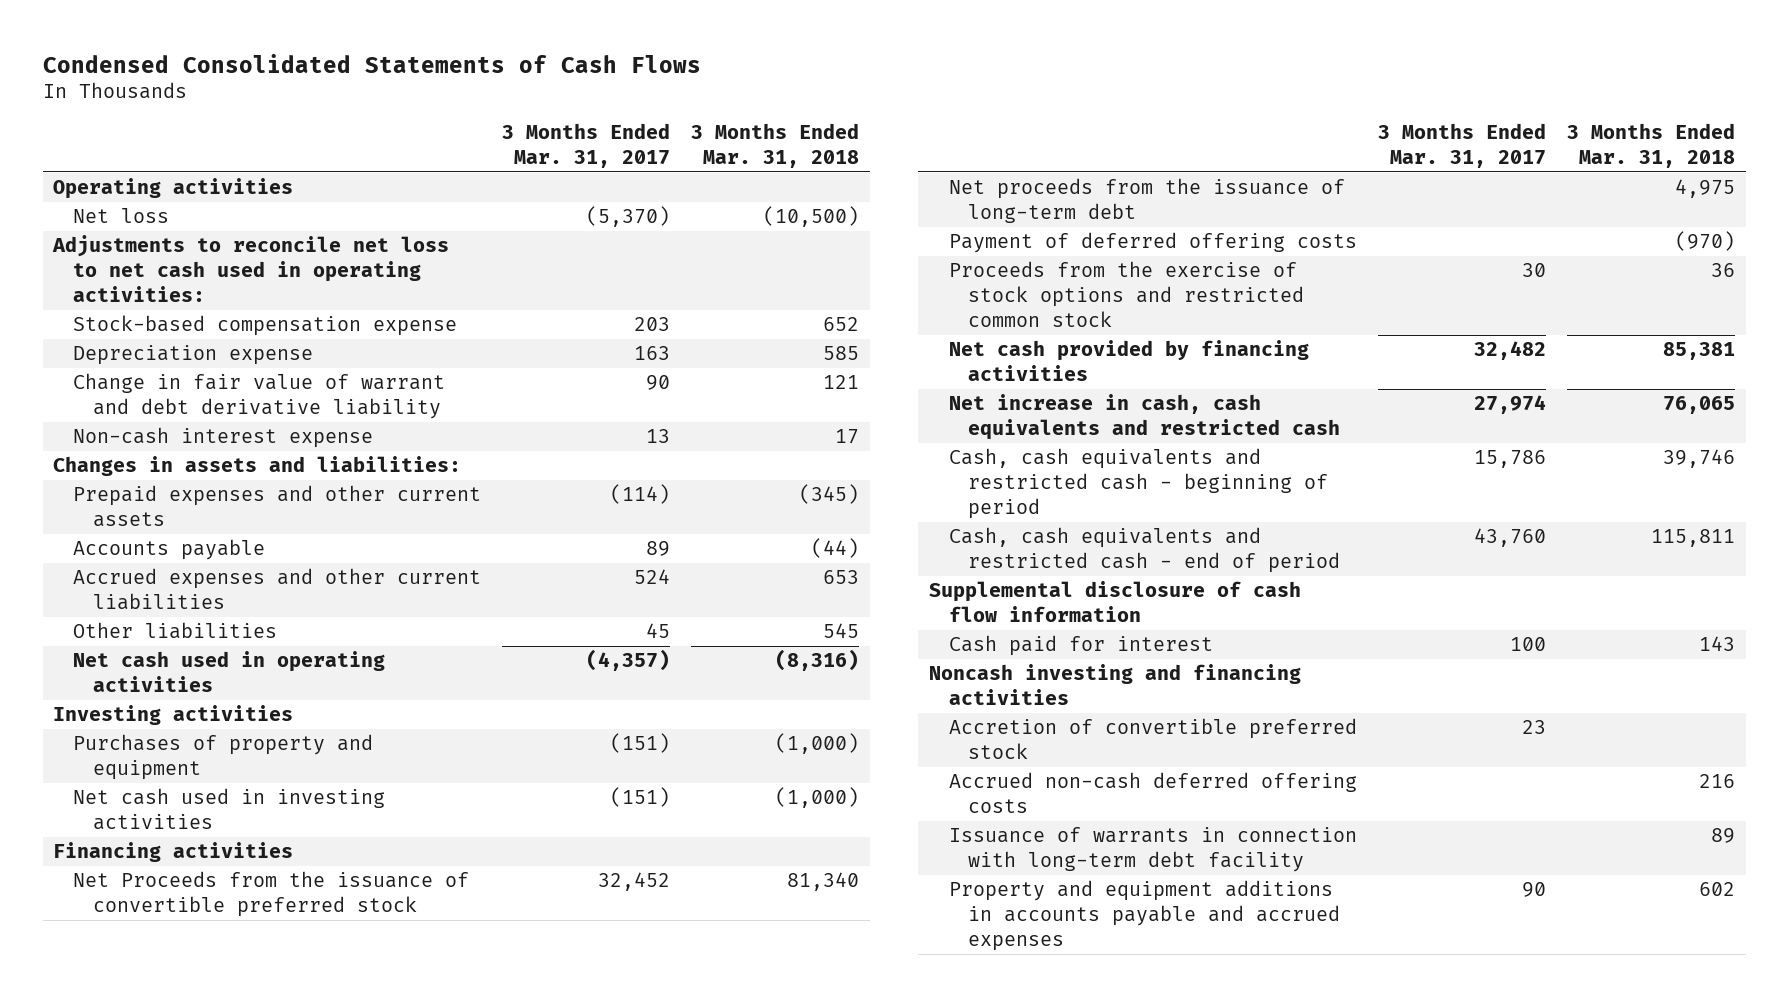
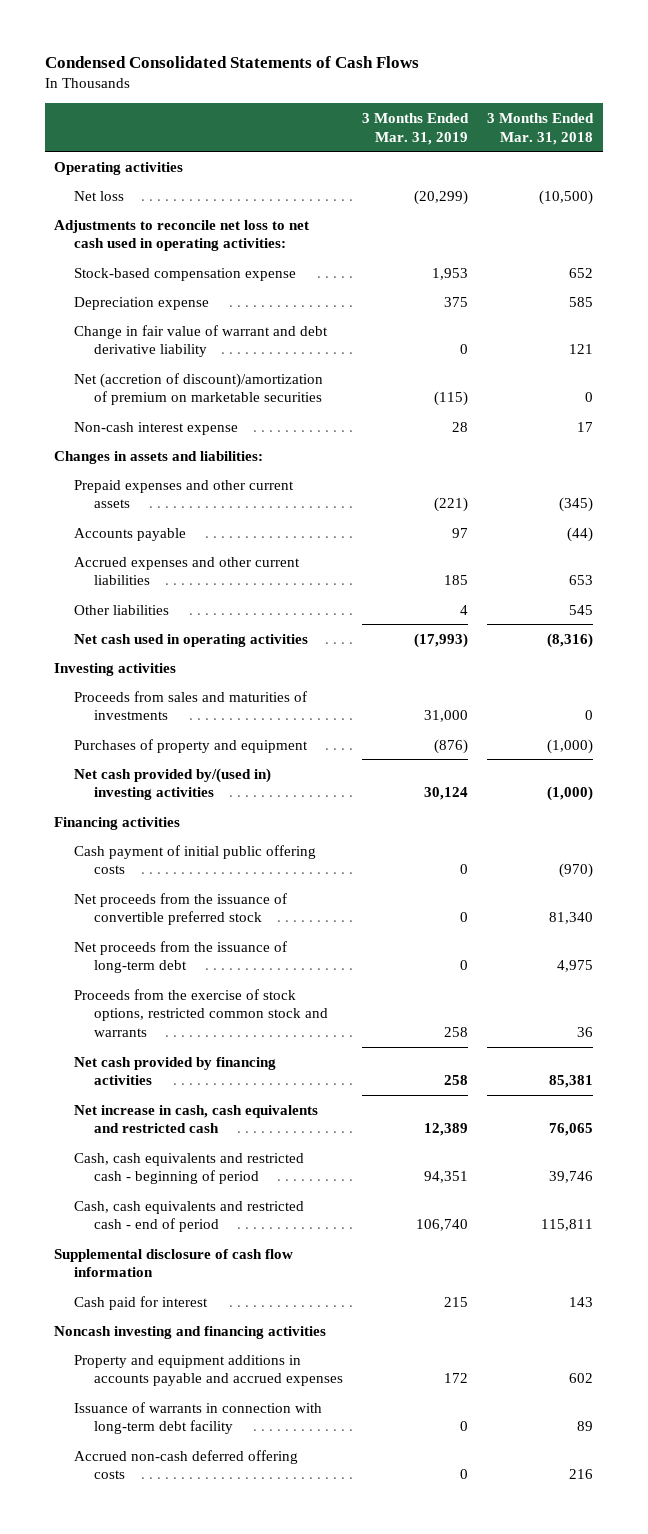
- | 3 Months Ended Mar. 31, 2017 | 3 Months Ended Mar. 31, 2018
+ | 3 Months Ended Mar. 31, 2019 | 3 Months Ended Mar. 31, 2018
+ Net (accretion of discount)/amortization of premium on marketable securities | (115) | 0
+ Proceeds from sales and maturities of investments | 31,000 | 0
- Net cash used in investing activities | (151) | (1,000)
+ Net cash provided by/(used in) investing activities | 30,124 | (1,000)
- Net Proceeds from the issuance of convertible preferred stock | 32,452 | 81,340
+ Cash payment of initial public offering costs | 0 | (970)
+ Net proceeds from the issuance of convertible preferred stock | 0 | 81,340
- Payment of deferred offering costs | | (970)
- Proceeds from the exercise of stock options and restricted common stock | 30 | 36
+ Proceeds from the exercise of stock options, restricted common stock and warrants | 258 | 36
- Accretion of convertible preferred stock | 23 |
moved down: Issuance of warrants in connection with long-term debt facility | 0 | 89
moved down: Accrued non-cash deferred offering costs | 0 | 216

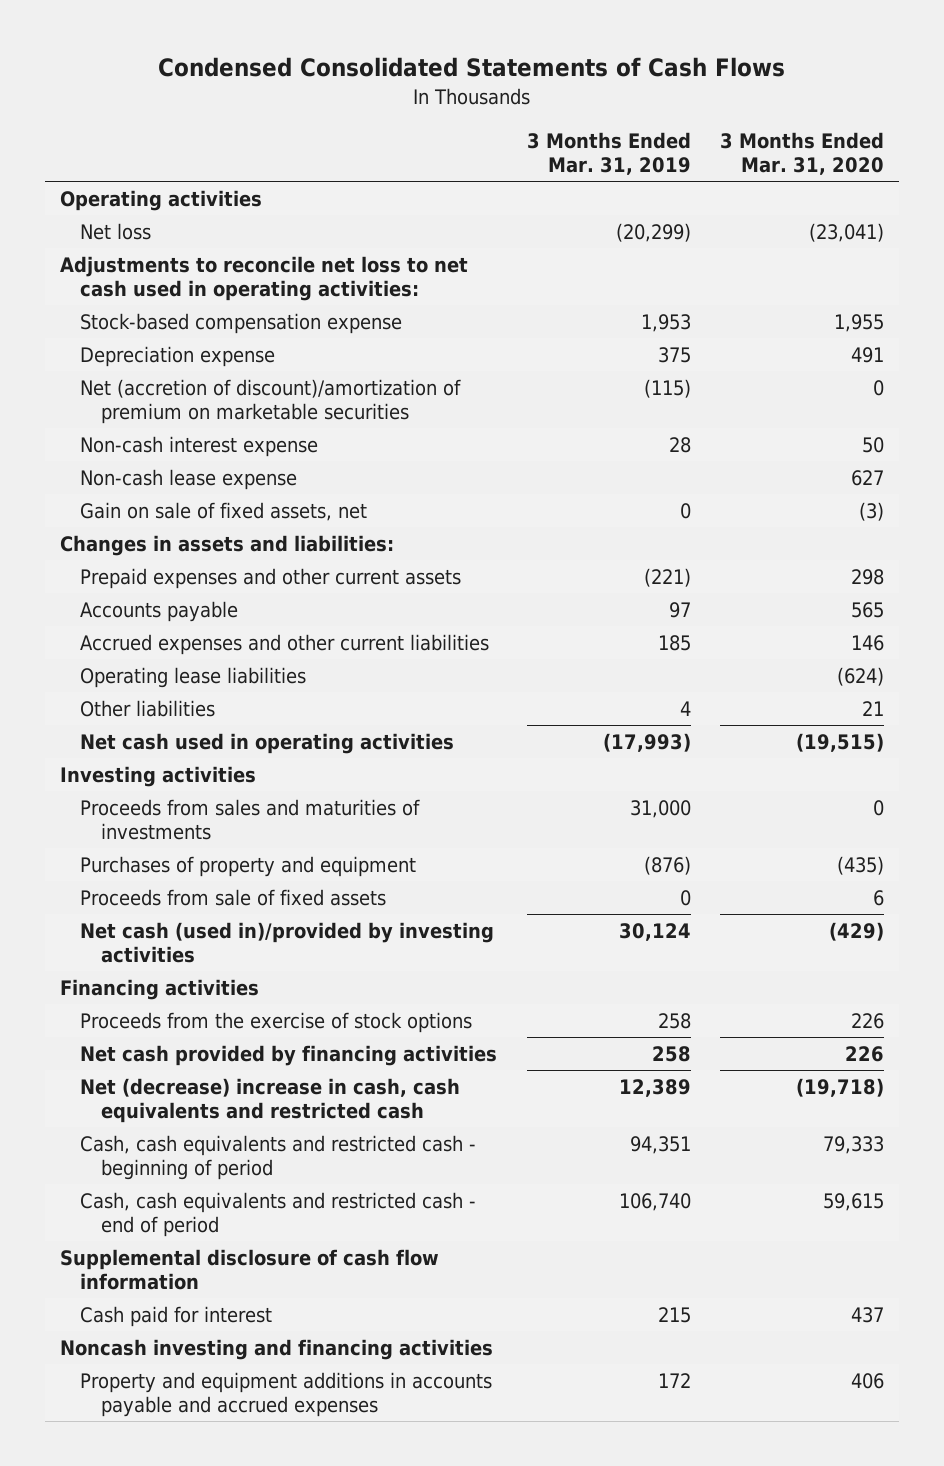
- | 3 Months Ended Mar. 31, 2019 | 3 Months Ended Mar. 31, 2018
+ | 3 Months Ended Mar. 31, 2019 | 3 Months Ended Mar. 31, 2020
- Change in fair value of warrant and debt derivative liability | 0 | 121
+ Non-cash lease expense | | 627
+ Gain on sale of fixed assets, net | 0 | (3)
+ Operating lease liabilities | | (624)
- Net cash provided by/(used in) investing activities | 30,124 | (1,000)
+ Proceeds from sale of fixed assets | 0 | 6
+ Net cash (used in)/provided by investing activities | 30,124 | (429)
- Cash payment of initial public offering costs | 0 | (970)
- Net proceeds from the issuance of convertible preferred stock | 0 | 81,340
- Net proceeds from the issuance of long-term debt | 0 | 4,975
- Proceeds from the exercise of stock options, restricted common stock and warrants | 258 | 36
+ Proceeds from the exercise of stock options | 258 | 226
- Net increase in cash, cash equivalents and restricted cash | 12,389 | 76,065
+ Net (decrease) increase in cash, cash equivalents and restricted cash | 12,389 | (19,718)
- Issuance of warrants in connection with long-term debt facility | 0 | 89
- Accrued non-cash deferred offering costs | 0 | 216

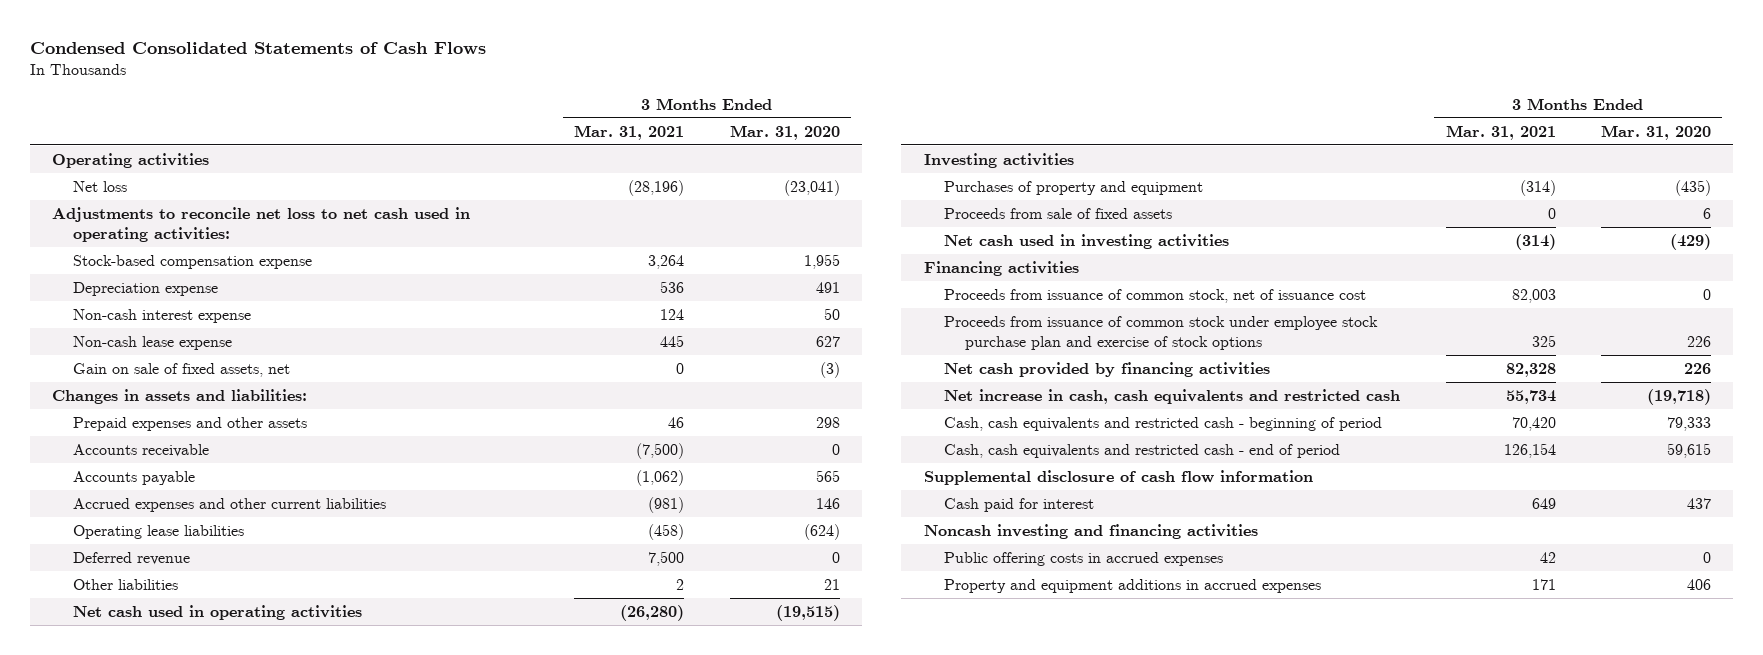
- | 3 Months Ended Mar. 31, 2019 | 3 Months Ended Mar. 31, 2020
+ | 3 Months Ended Mar. 31, 2021 | 3 Months Ended Mar. 31, 2020
- Net (accretion of discount)/amortization of premium on marketable securities | (115) | 0
- Prepaid expenses and other current assets | (221) | 298
+ Prepaid expenses and other assets | 46 | 298
+ Accounts receivable | (7,500) | 0
+ Deferred revenue | 7,500 | 0
- Proceeds from sales and maturities of investments | 31,000 | 0
- Net cash (used in)/provided by investing activities | 30,124 | (429)
+ Net cash used in investing activities | (314) | (429)
- Proceeds from the exercise of stock options | 258 | 226
+ Proceeds from issuance of common stock, net of issuance cost | 82,003 | 0
+ Proceeds from issuance of common stock under employee stock purchase plan and exercise of stock options | 325 | 226
- Net (decrease) increase in cash, cash equivalents and restricted cash | 12,389 | (19,718)
+ Net increase in cash, cash equivalents and restricted cash | 55,734 | (19,718)
- Property and equipment additions in accounts payable and accrued expenses | 172 | 406
+ Public offering costs in accrued expenses | 42 | 0
+ Property and equipment additions in accrued expenses | 171 | 406

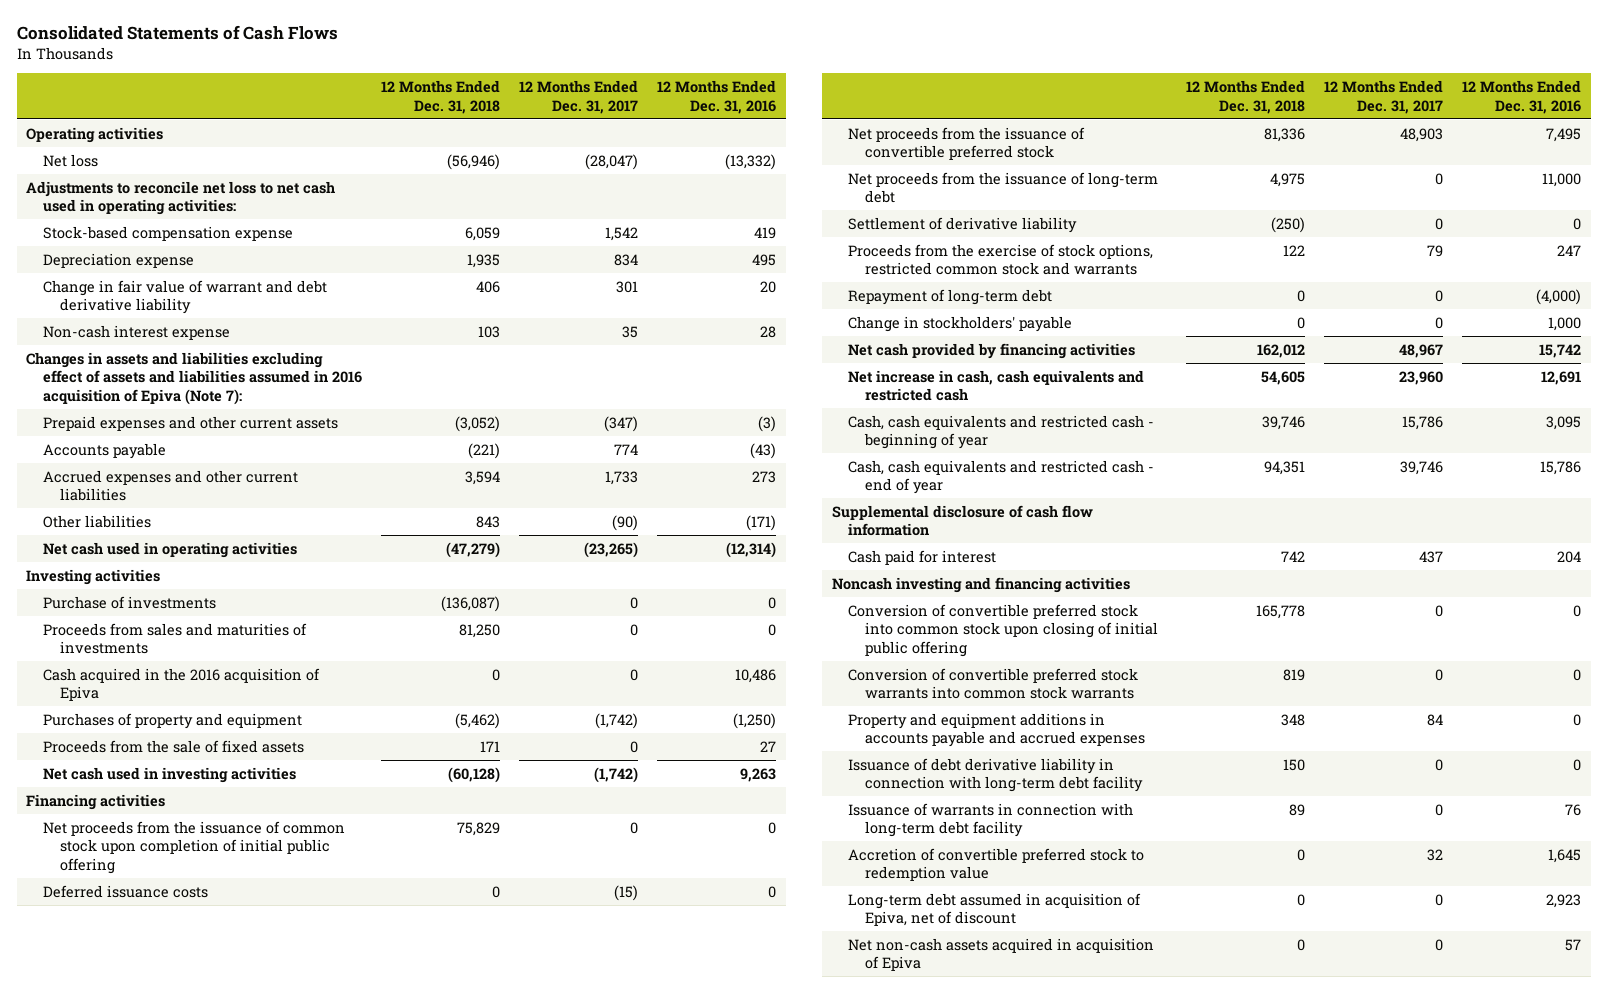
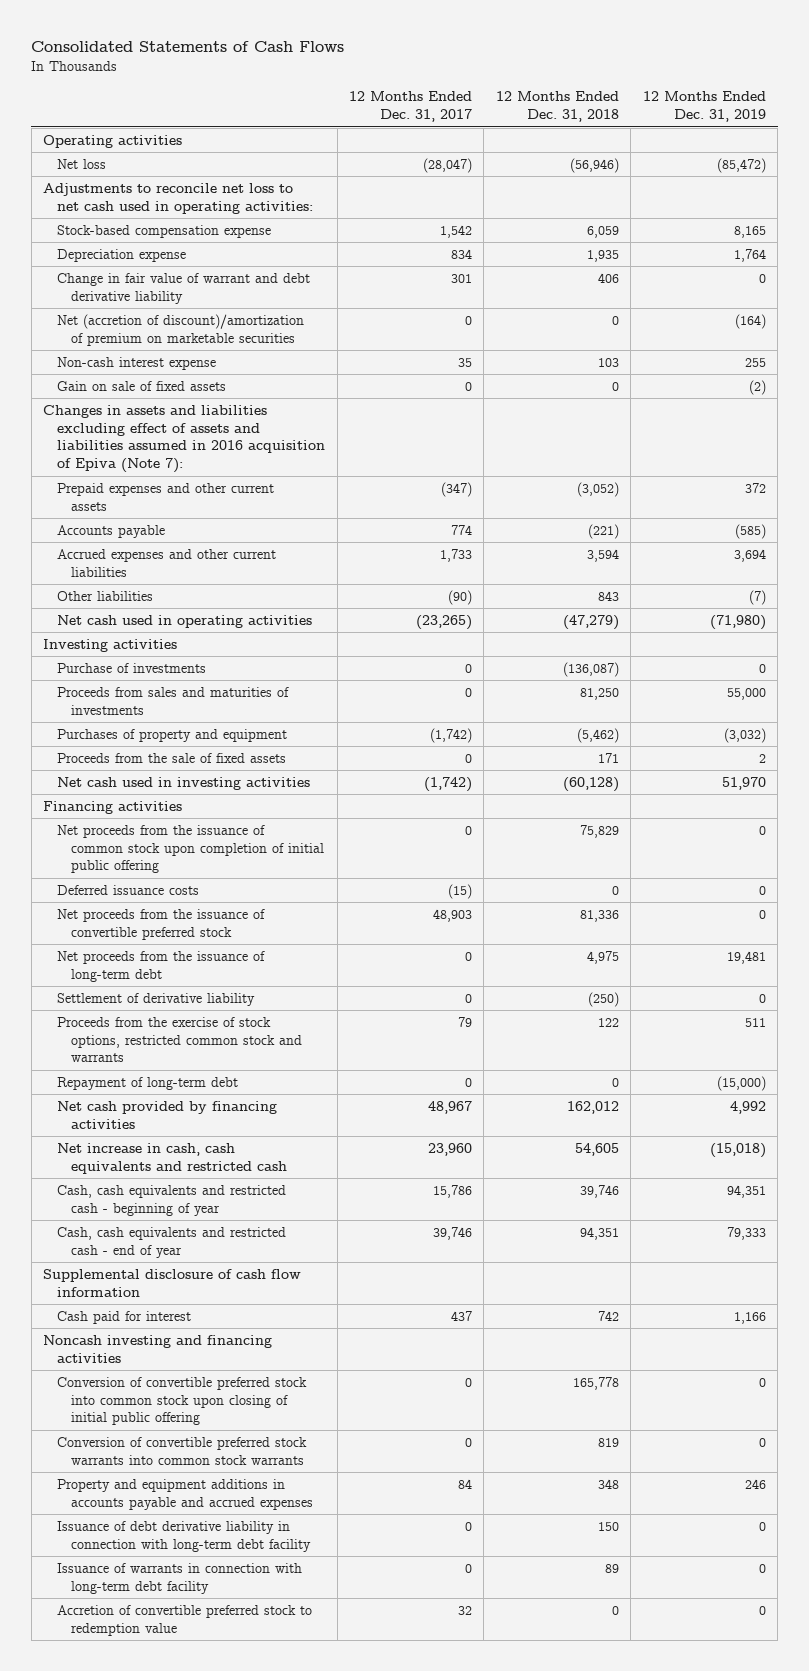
- | 12 Months Ended Dec. 31, 2018 | 12 Months Ended Dec. 31, 2017 | 12 Months Ended Dec. 31, 2016
+ | 12 Months Ended Dec. 31, 2017 | 12 Months Ended Dec. 31, 2018 | 12 Months Ended Dec. 31, 2019
+ Net (accretion of discount)/amortization of premium on marketable securities | 0 | 0 | (164)
+ Gain on sale of fixed assets | 0 | 0 | (2)
- Cash acquired in the 2016 acquisition of Epiva | 0 | 0 | 10,486
- Change in stockholders' payable | 0 | 0 | 1,000
- Long-term debt assumed in acquisition of Epiva, net of discount | 0 | 0 | 2,923
- Net non-cash assets acquired in acquisition of Epiva | 0 | 0 | 57

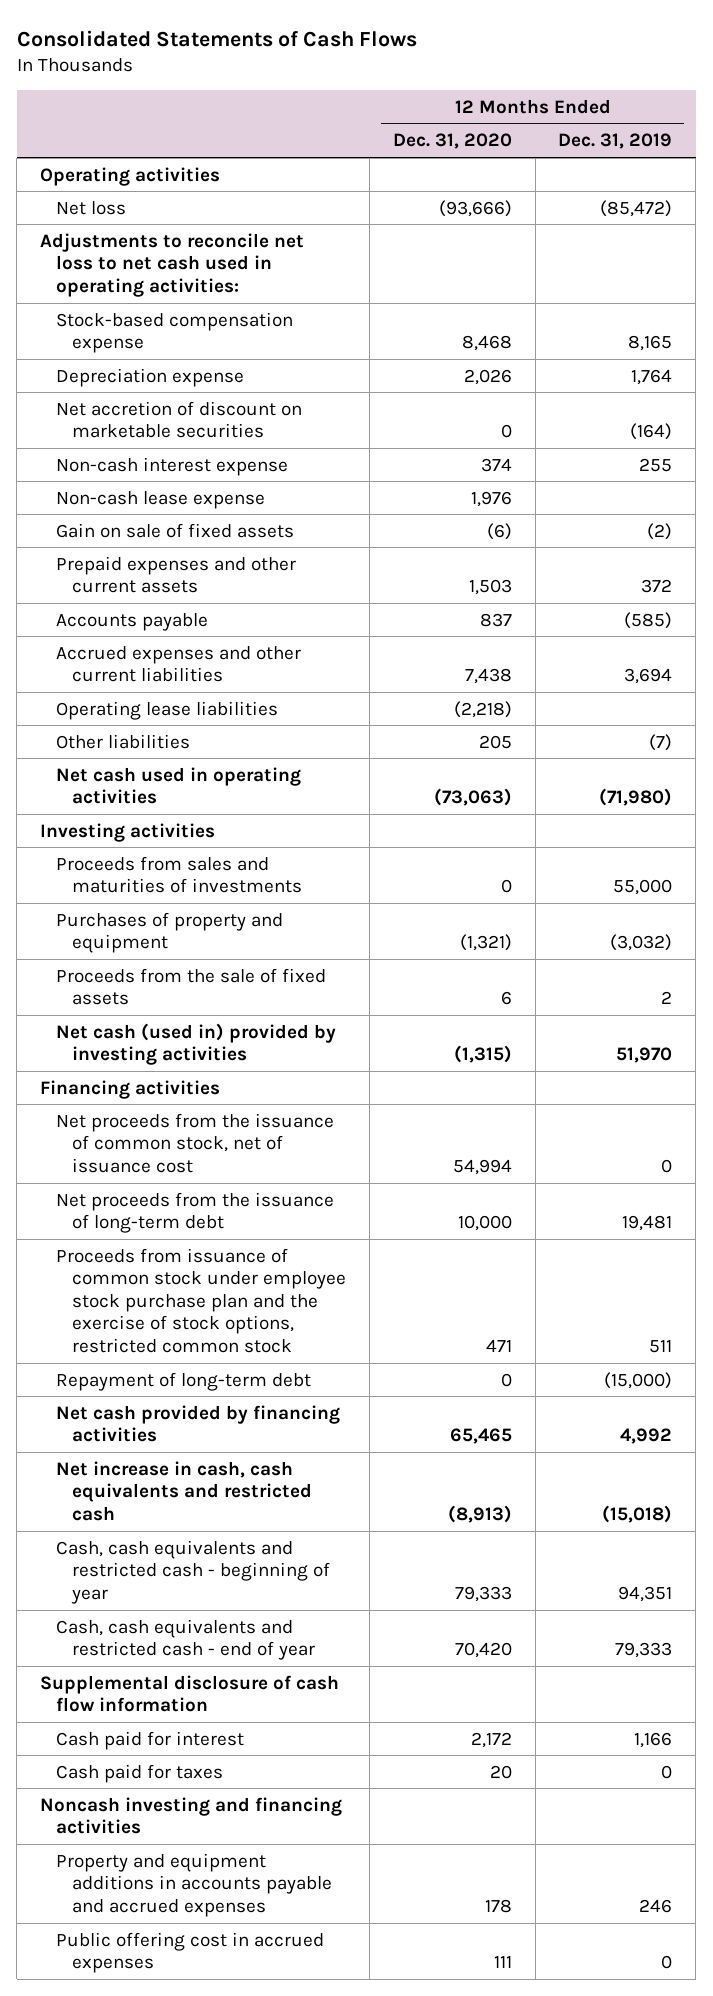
- | 12 Months Ended Dec. 31, 2017 | 12 Months Ended Dec. 31, 2018 | 12 Months Ended Dec. 31, 2019
+ | 12 Months Ended Dec. 31, 2020 | 12 Months Ended Dec. 31, 2019
- Change in fair value of warrant and debt derivative liability | 301 | 406 | 0
- Net (accretion of discount)/amortization of premium on marketable securities | 0 | 0 | (164)
+ Net accretion of discount on marketable securities | 0 | (164)
+ Non-cash lease expense | 1,976 |
- Changes in assets and liabilities excluding effect of assets and liabilities assumed in 2016 acquisition of Epiva (Note 7):
+ Operating lease liabilities | (2,218) |
- Purchase of investments | 0 | (136,087) | 0
- Net cash used in investing activities | (1,742) | (60,128) | 51,970
+ Net cash (used in) provided by investing activities | (1,315) | 51,970
- Net proceeds from the issuance of common stock upon completion of initial public offering | 0 | 75,829 | 0
- Deferred issuance costs | (15) | 0 | 0
- Net proceeds from the issuance of convertible preferred stock | 48,903 | 81,336 | 0
+ Net proceeds from the issuance of common stock, net of issuance cost | 54,994 | 0
- Settlement of derivative liability | 0 | (250) | 0
- Proceeds from the exercise of stock options, restricted common stock and warrants | 79 | 122 | 511
+ Proceeds from issuance of common stock under employee stock purchase plan and the exercise of stock options, restricted common stock | 471 | 511
+ Cash paid for taxes | 20 | 0
- Conversion of convertible preferred stock into common stock upon closing of initial public offering | 0 | 165,778 | 0
- Conversion of convertible preferred stock warrants into common stock warrants | 0 | 819 | 0
- Issuance of debt derivative liability in connection with long-term debt facility | 0 | 150 | 0
- Issuance of warrants in connection with long-term debt facility | 0 | 89 | 0
- Accretion of convertible preferred stock to redemption value | 32 | 0 | 0
+ Public offering cost in accrued expenses | 111 | 0

